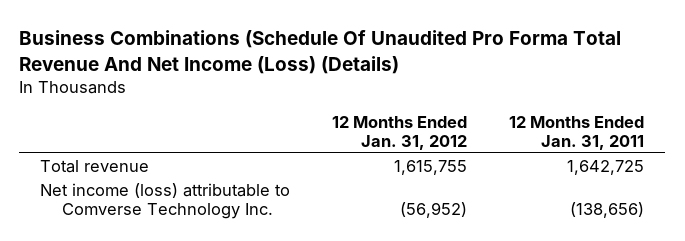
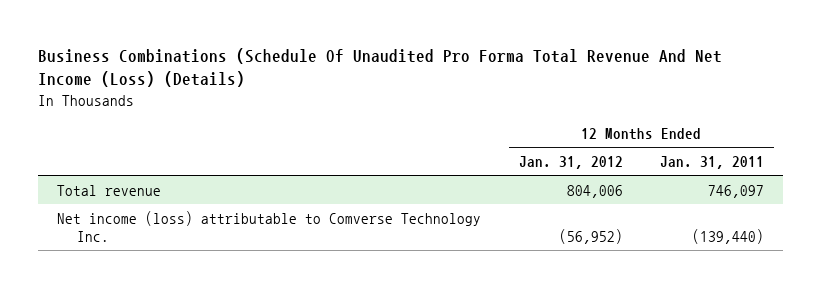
- Total revenue | 1,615,755 | 1,642,725
- Net income (loss) attributable to Comverse Technology Inc. | (56,952) | (138,656)
+ Total revenue | 804,006 | 746,097
+ Net income (loss) attributable to Comverse Technology Inc. | (56,952) | (139,440)

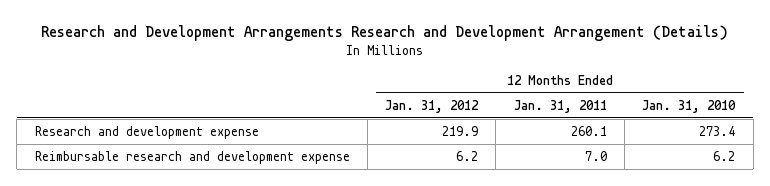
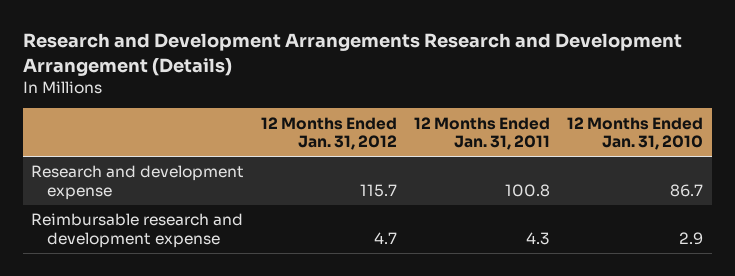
- Research and development expense | 219.9 | 260.1 | 273.4
- Reimbursable research and development expense | 6.2 | 7.0 | 6.2
+ Research and development expense | 115.7 | 100.8 | 86.7
+ Reimbursable research and development expense | 4.7 | 4.3 | 2.9

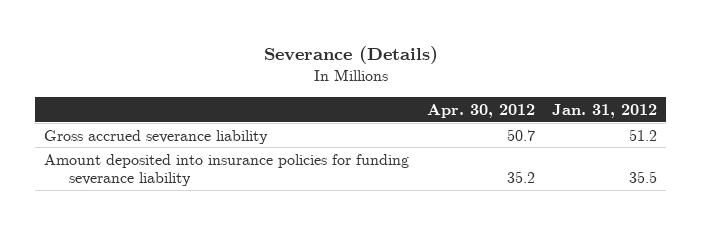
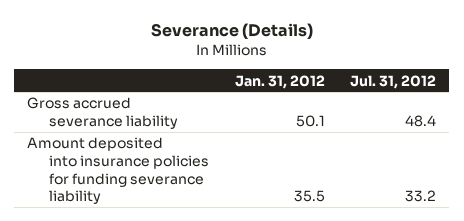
- | Apr. 30, 2012 | Jan. 31, 2012
+ | Jan. 31, 2012 | Jul. 31, 2012
- Gross accrued severance liability | 50.7 | 51.2
+ Gross accrued severance liability | 50.1 | 48.4

